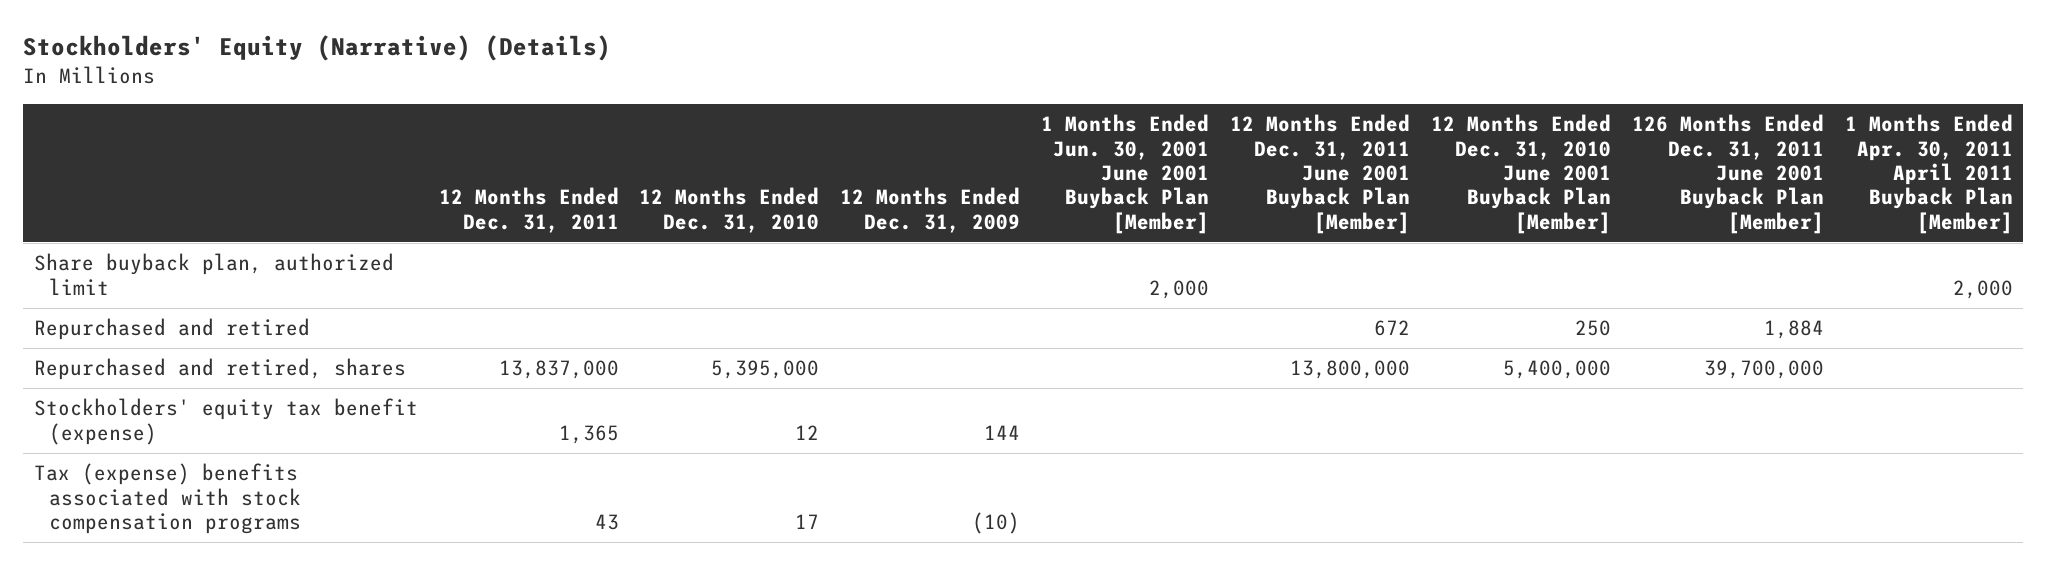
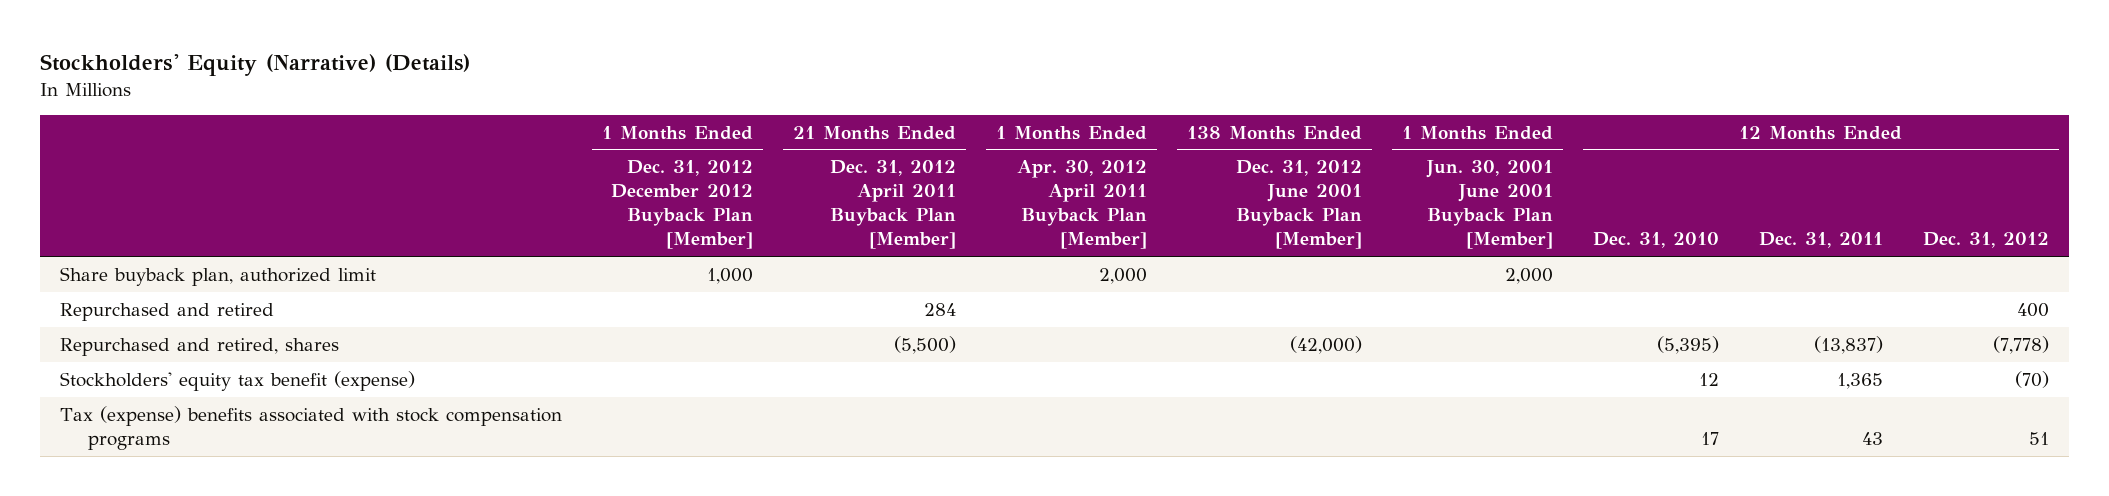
- | 12 Months Ended Dec. 31, 2011 | 12 Months Ended Dec. 31, 2010 | 12 Months Ended Dec. 31, 2009 | 1 Months Ended Jun. 30, 2001 June 2001 Buyback Plan [Member] | 12 Months Ended Dec. 31, 2011 June 2001 Buyback Plan [Member] | 12 Months Ended Dec. 31, 2010 June 2001 Buyback Plan [Member] | 126 Months Ended Dec. 31, 2011 June 2001 Buyback Plan [Member] | 1 Months Ended Apr. 30, 2011 April 2011 Buyback Plan [Member]
+ | 1 Months Ended Dec. 31, 2012 December 2012 Buyback Plan [Member] | 21 Months Ended Dec. 31, 2012 April 2011 Buyback Plan [Member] | 1 Months Ended Apr. 30, 2012 April 2011 Buyback Plan [Member] | 138 Months Ended Dec. 31, 2012 June 2001 Buyback Plan [Member] | 1 Months Ended Jun. 30, 2001 June 2001 Buyback Plan [Member] | 12 Months Ended Dec. 31, 2010 | 12 Months Ended Dec. 31, 2011 | 12 Months Ended Dec. 31, 2012
- Repurchased and retired, shares | 13,837,000 | 5,395,000 | | | 13,800,000 | 5,400,000 | 39,700,000 |
+ Repurchased and retired, shares | | (5,500) | | (42,000) | | (5,395) | (13,837) | (7,778)

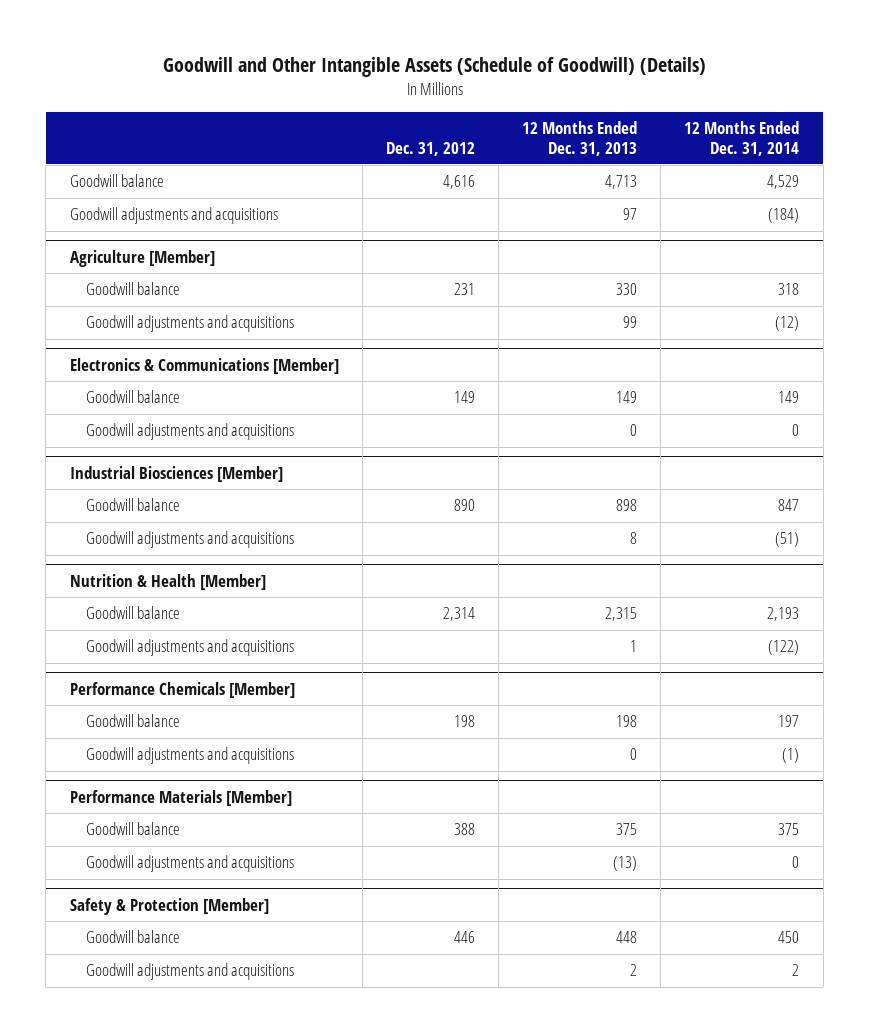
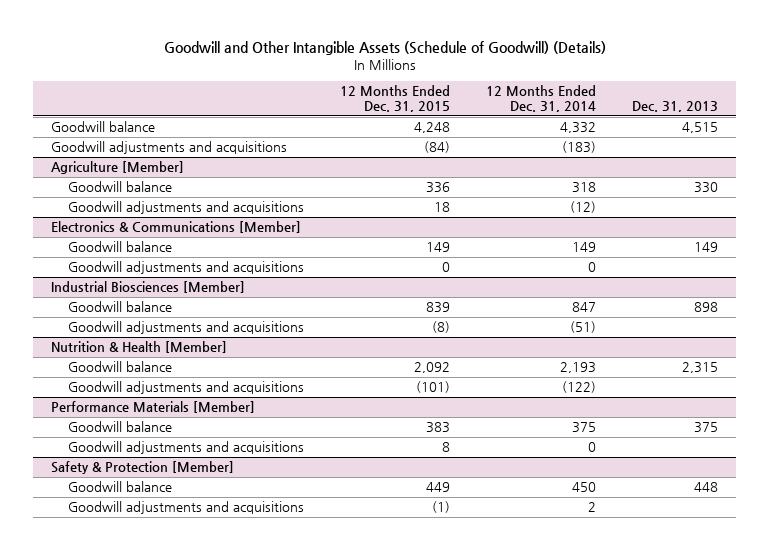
- | Dec. 31, 2012 | 12 Months Ended Dec. 31, 2013 | 12 Months Ended Dec. 31, 2014
+ | 12 Months Ended Dec. 31, 2015 | 12 Months Ended Dec. 31, 2014 | Dec. 31, 2013
- Goodwill balance | 4,616 | 4,713 | 4,529
- Goodwill adjustments and acquisitions | | 97 | (184)
+ Goodwill balance | 4,248 | 4,332 | 4,515
+ Goodwill adjustments and acquisitions | (84) | (183) |
- Performance Chemicals [Member]
- Goodwill balance | 198 | 198 | 197
- Goodwill adjustments and acquisitions | | 0 | (1)

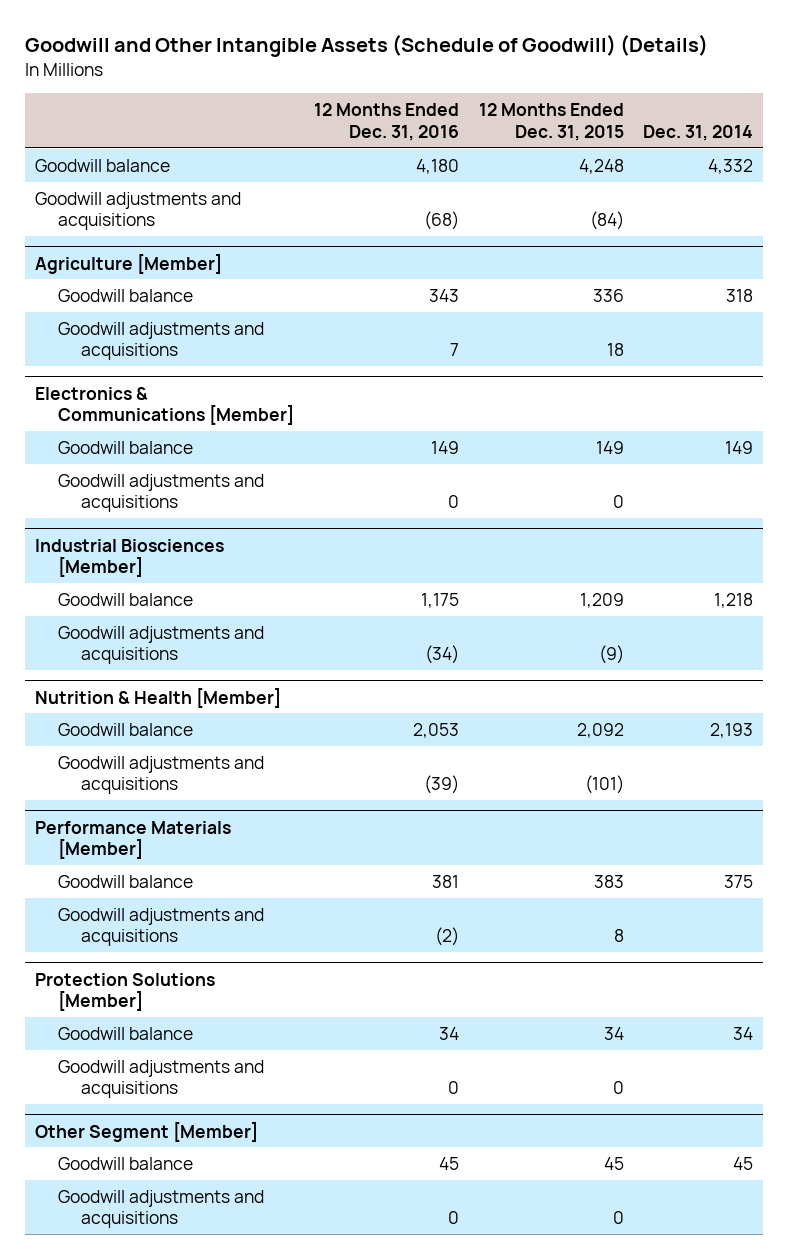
- | 12 Months Ended Dec. 31, 2015 | 12 Months Ended Dec. 31, 2014 | Dec. 31, 2013
+ | 12 Months Ended Dec. 31, 2016 | 12 Months Ended Dec. 31, 2015 | Dec. 31, 2014
@ Industrial Biosciences [Member]
- Goodwill balance | 839 | 847 | 898
- Goodwill adjustments and acquisitions | (8) | (51) |
+ Goodwill balance | 1,175 | 1,209 | 1,218
+ Goodwill adjustments and acquisitions | (34) | (9) |
- Safety & Protection [Member]
- Goodwill balance | 449 | 450 | 448
- Goodwill adjustments and acquisitions | (1) | 2 |
+ Protection Solutions [Member]
+ Goodwill balance | 34 | 34 | 34
+ Goodwill adjustments and acquisitions | 0 | 0 |
+ Other Segment [Member]
+ Goodwill balance | 45 | 45 | 45
+ Goodwill adjustments and acquisitions | 0 | 0 |

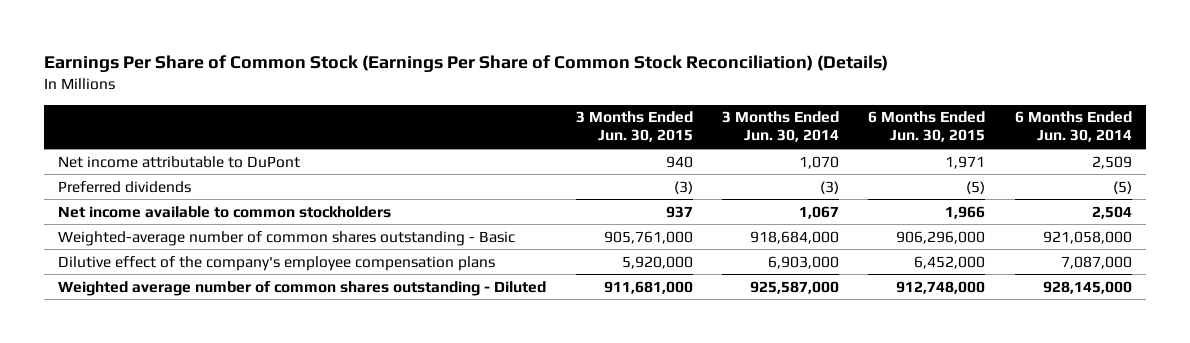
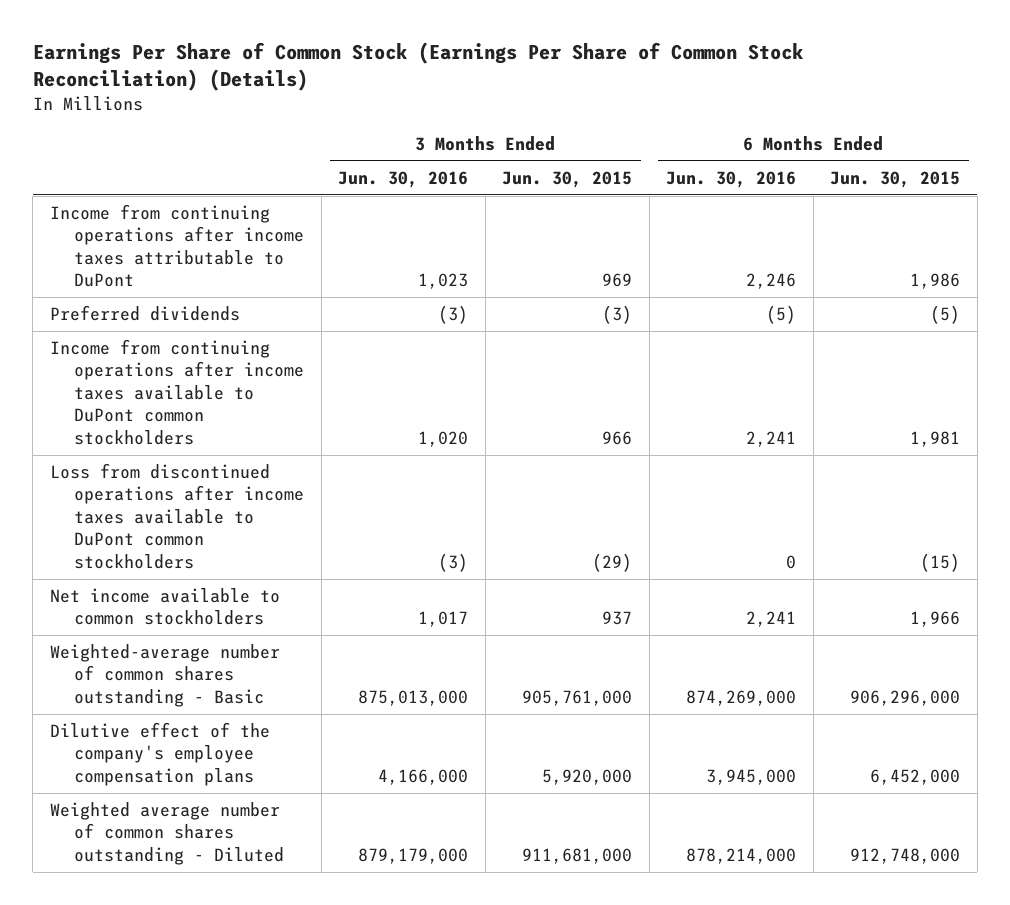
- | 3 Months Ended Jun. 30, 2015 | 3 Months Ended Jun. 30, 2014 | 6 Months Ended Jun. 30, 2015 | 6 Months Ended Jun. 30, 2014
+ | 3 Months Ended Jun. 30, 2016 | 3 Months Ended Jun. 30, 2015 | 6 Months Ended Jun. 30, 2016 | 6 Months Ended Jun. 30, 2015
- Net income attributable to DuPont | 940 | 1,070 | 1,971 | 2,509
+ Income from continuing operations after income taxes attributable to DuPont | 1,023 | 969 | 2,246 | 1,986
+ Income from continuing operations after income taxes available to DuPont common stockholders | 1,020 | 966 | 2,241 | 1,981
+ Loss from discontinued operations after income taxes available to DuPont common stockholders | (3) | (29) | 0 | (15)

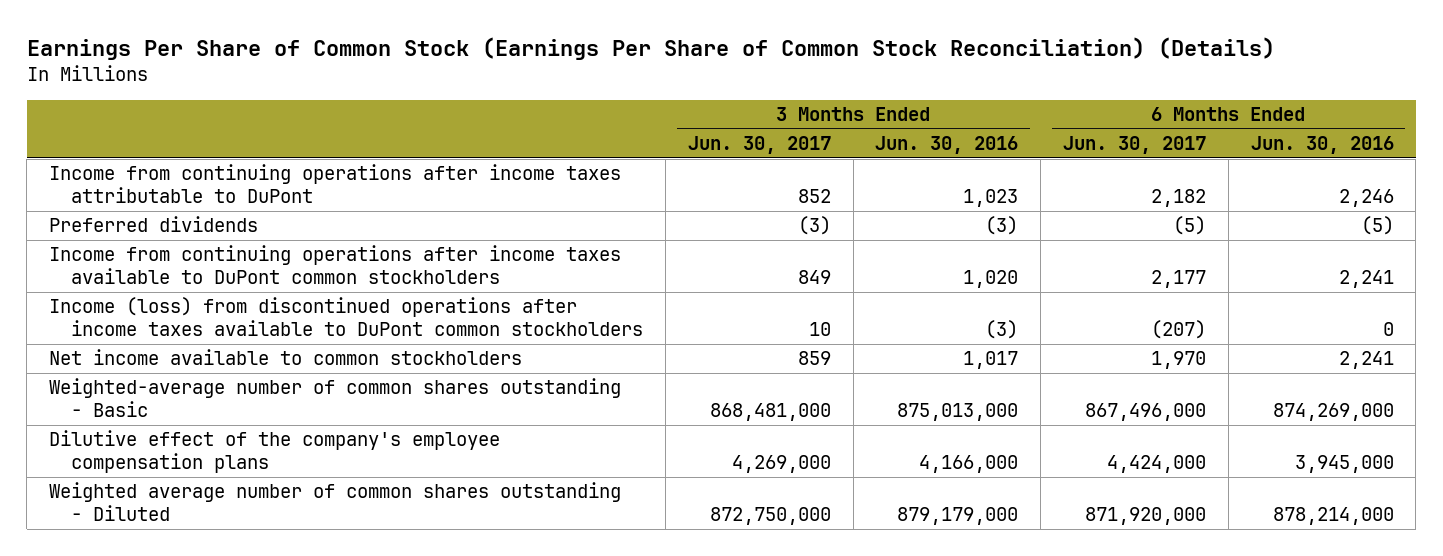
- | 3 Months Ended Jun. 30, 2016 | 3 Months Ended Jun. 30, 2015 | 6 Months Ended Jun. 30, 2016 | 6 Months Ended Jun. 30, 2015
+ | 3 Months Ended Jun. 30, 2017 | 3 Months Ended Jun. 30, 2016 | 6 Months Ended Jun. 30, 2017 | 6 Months Ended Jun. 30, 2016
- Loss from discontinued operations after income taxes available to DuPont common stockholders | (3) | (29) | 0 | (15)
+ Income (loss) from discontinued operations after income taxes available to DuPont common stockholders | 10 | (3) | (207) | 0

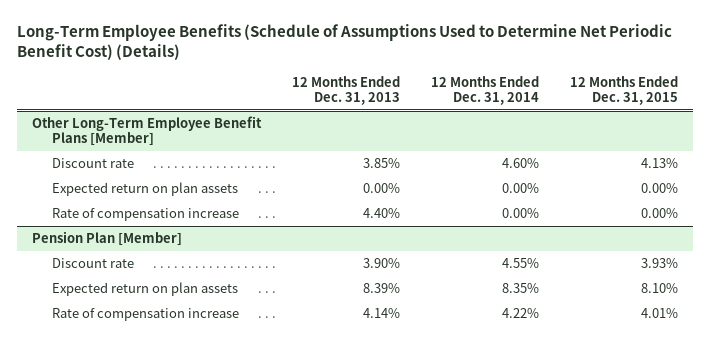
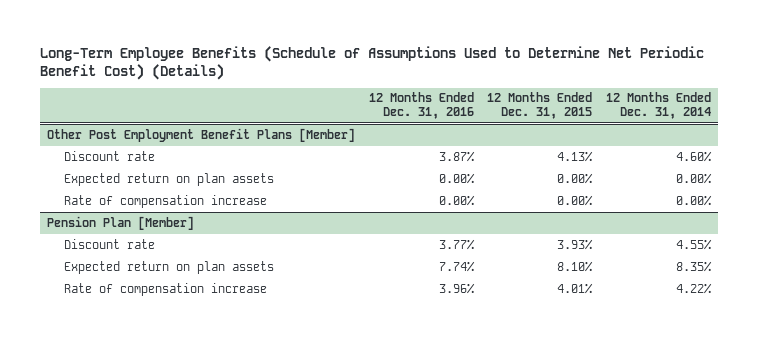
- | 12 Months Ended Dec. 31, 2013 | 12 Months Ended Dec. 31, 2014 | 12 Months Ended Dec. 31, 2015
+ | 12 Months Ended Dec. 31, 2016 | 12 Months Ended Dec. 31, 2015 | 12 Months Ended Dec. 31, 2014
- Other Long-Term Employee Benefit Plans [Member]
+ Other Post Employment Benefit Plans [Member]

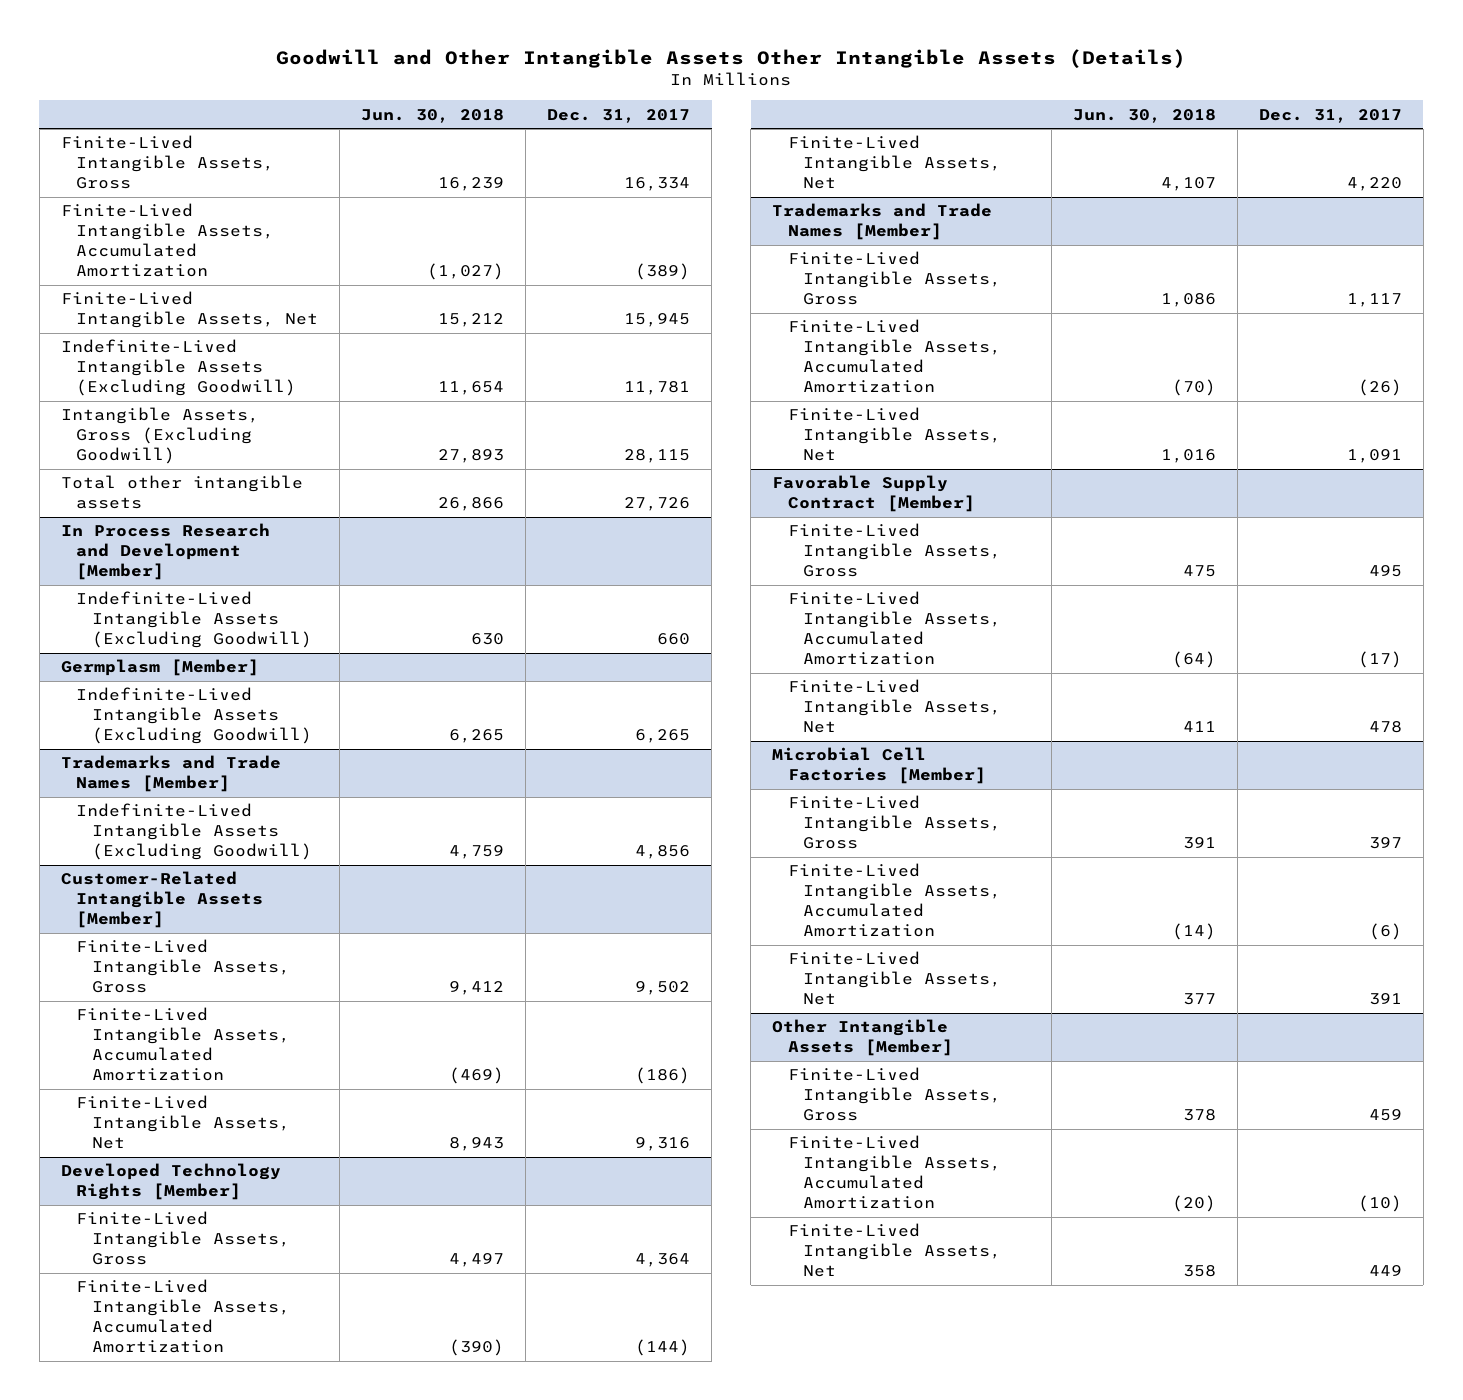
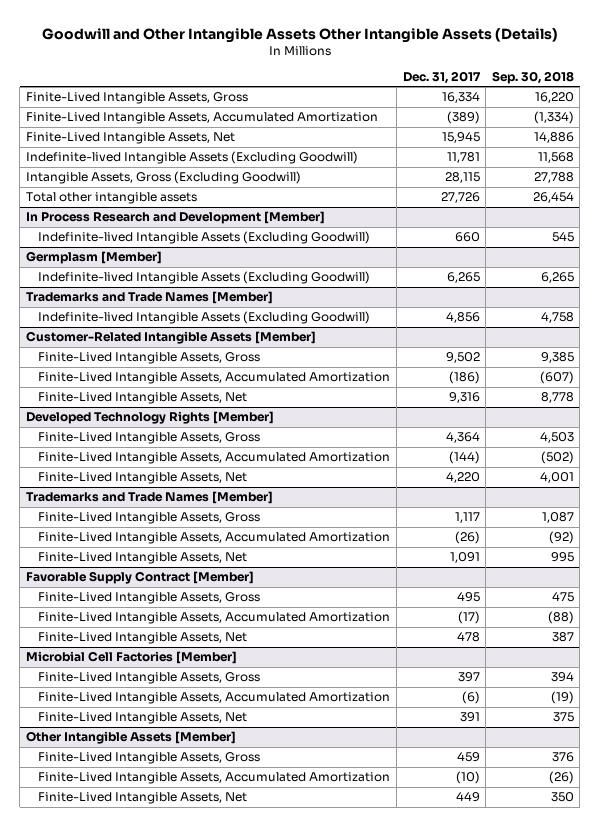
- | Jun. 30, 2018 | Dec. 31, 2017
+ | Dec. 31, 2017 | Sep. 30, 2018
- Indefinite-Lived Intangible Assets (Excluding Goodwill) | 11,654 | 11,781
+ Indefinite-lived Intangible Assets (Excluding Goodwill) | 11,781 | 11,568
@ In Process Research and Development [Member]
- Indefinite-Lived Intangible Assets (Excluding Goodwill) | 630 | 660
+ Indefinite-lived Intangible Assets (Excluding Goodwill) | 660 | 545
@ Germplasm [Member]
- Indefinite-Lived Intangible Assets (Excluding Goodwill) | 6,265 | 6,265
+ Indefinite-lived Intangible Assets (Excluding Goodwill) | 6,265 | 6,265
@ Trademarks and Trade Names [Member]
- Indefinite-Lived Intangible Assets (Excluding Goodwill) | 4,759 | 4,856
+ Indefinite-lived Intangible Assets (Excluding Goodwill) | 4,856 | 4,758

